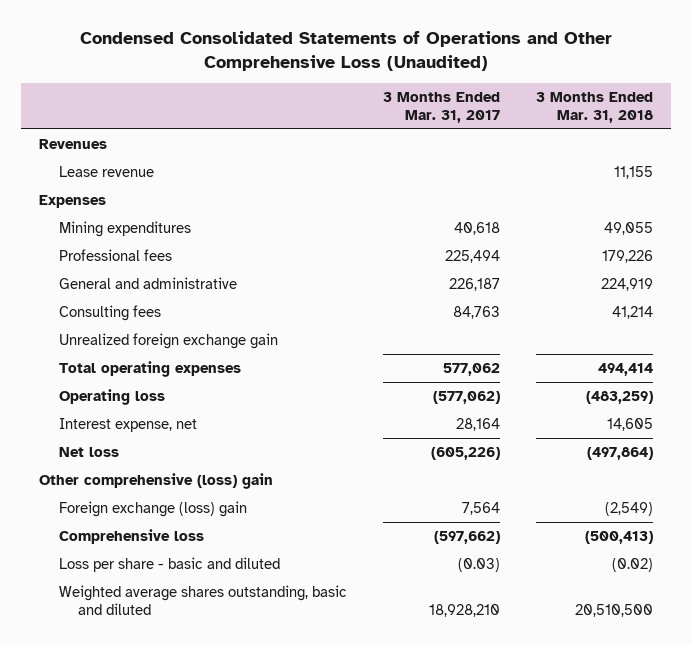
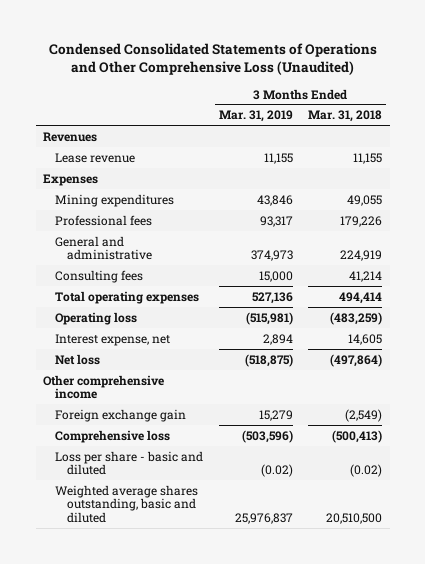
- | 3 Months Ended Mar. 31, 2017 | 3 Months Ended Mar. 31, 2018
+ | 3 Months Ended Mar. 31, 2019 | 3 Months Ended Mar. 31, 2018
- Unrealized foreign exchange gain
- Other comprehensive (loss) gain
- Foreign exchange (loss) gain | 7,564 | (2,549)
+ Other comprehensive income
+ Foreign exchange gain | 15,279 | (2,549)

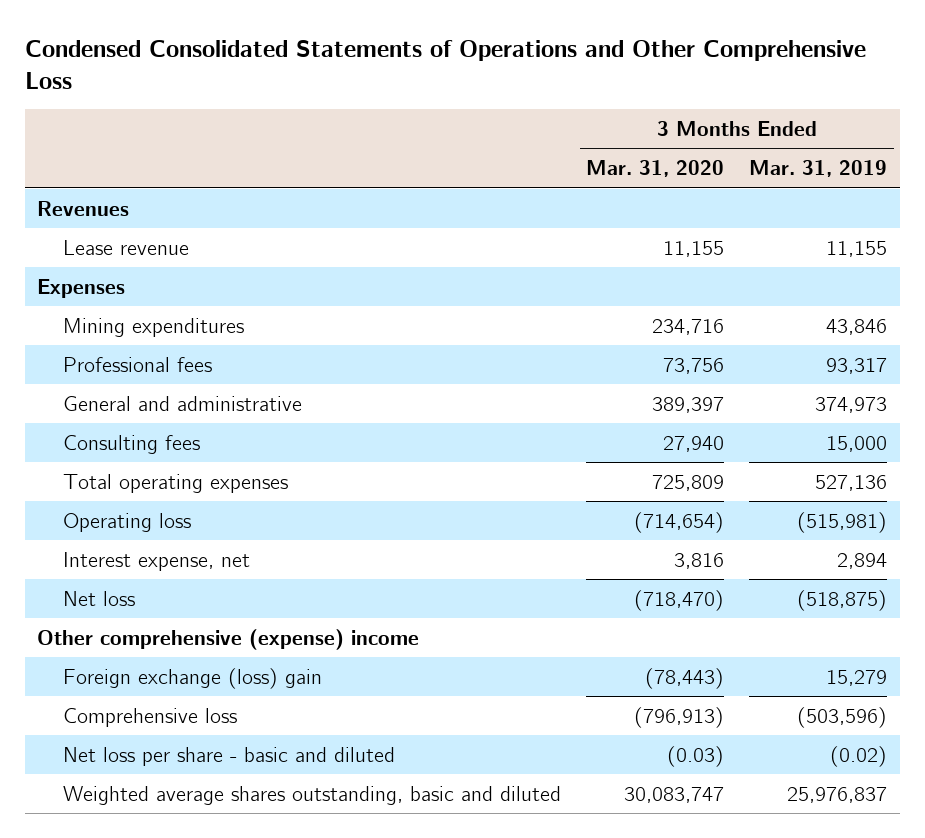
- Condensed Consolidated Statements of Operations and Other Comprehensive Loss (Unaudited)
+ Condensed Consolidated Statements of Operations and Other Comprehensive Loss
- | 3 Months Ended Mar. 31, 2019 | 3 Months Ended Mar. 31, 2018
+ | 3 Months Ended Mar. 31, 2020 | 3 Months Ended Mar. 31, 2019
- Other comprehensive income
- Foreign exchange gain | 15,279 | (2,549)
+ Other comprehensive (expense) income
+ Foreign exchange (loss) gain | (78,443) | 15,279
- Loss per share - basic and diluted | (0.02) | (0.02)
+ Net loss per share - basic and diluted | (0.03) | (0.02)

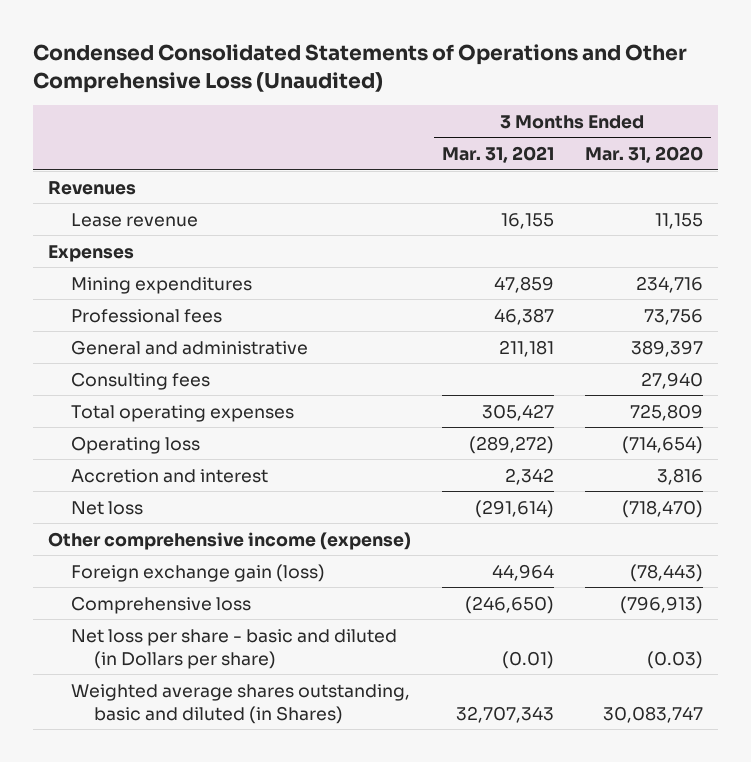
- Condensed Consolidated Statements of Operations and Other Comprehensive Loss
+ Condensed Consolidated Statements of Operations and Other Comprehensive Loss (Unaudited)
- | 3 Months Ended Mar. 31, 2020 | 3 Months Ended Mar. 31, 2019
+ | 3 Months Ended Mar. 31, 2021 | 3 Months Ended Mar. 31, 2020
- Interest expense, net | 3,816 | 2,894
+ Accretion and interest | 2,342 | 3,816
- Other comprehensive (expense) income
- Foreign exchange (loss) gain | (78,443) | 15,279
+ Other comprehensive income (expense)
+ Foreign exchange gain (loss) | 44,964 | (78,443)
- Net loss per share - basic and diluted | (0.03) | (0.02)
- Weighted average shares outstanding, basic and diluted | 30,083,747 | 25,976,837
+ Net loss per share - basic and diluted (in Dollars per share) | (0.01) | (0.03)
+ Weighted average shares outstanding, basic and diluted (in Shares) | 32,707,343 | 30,083,747

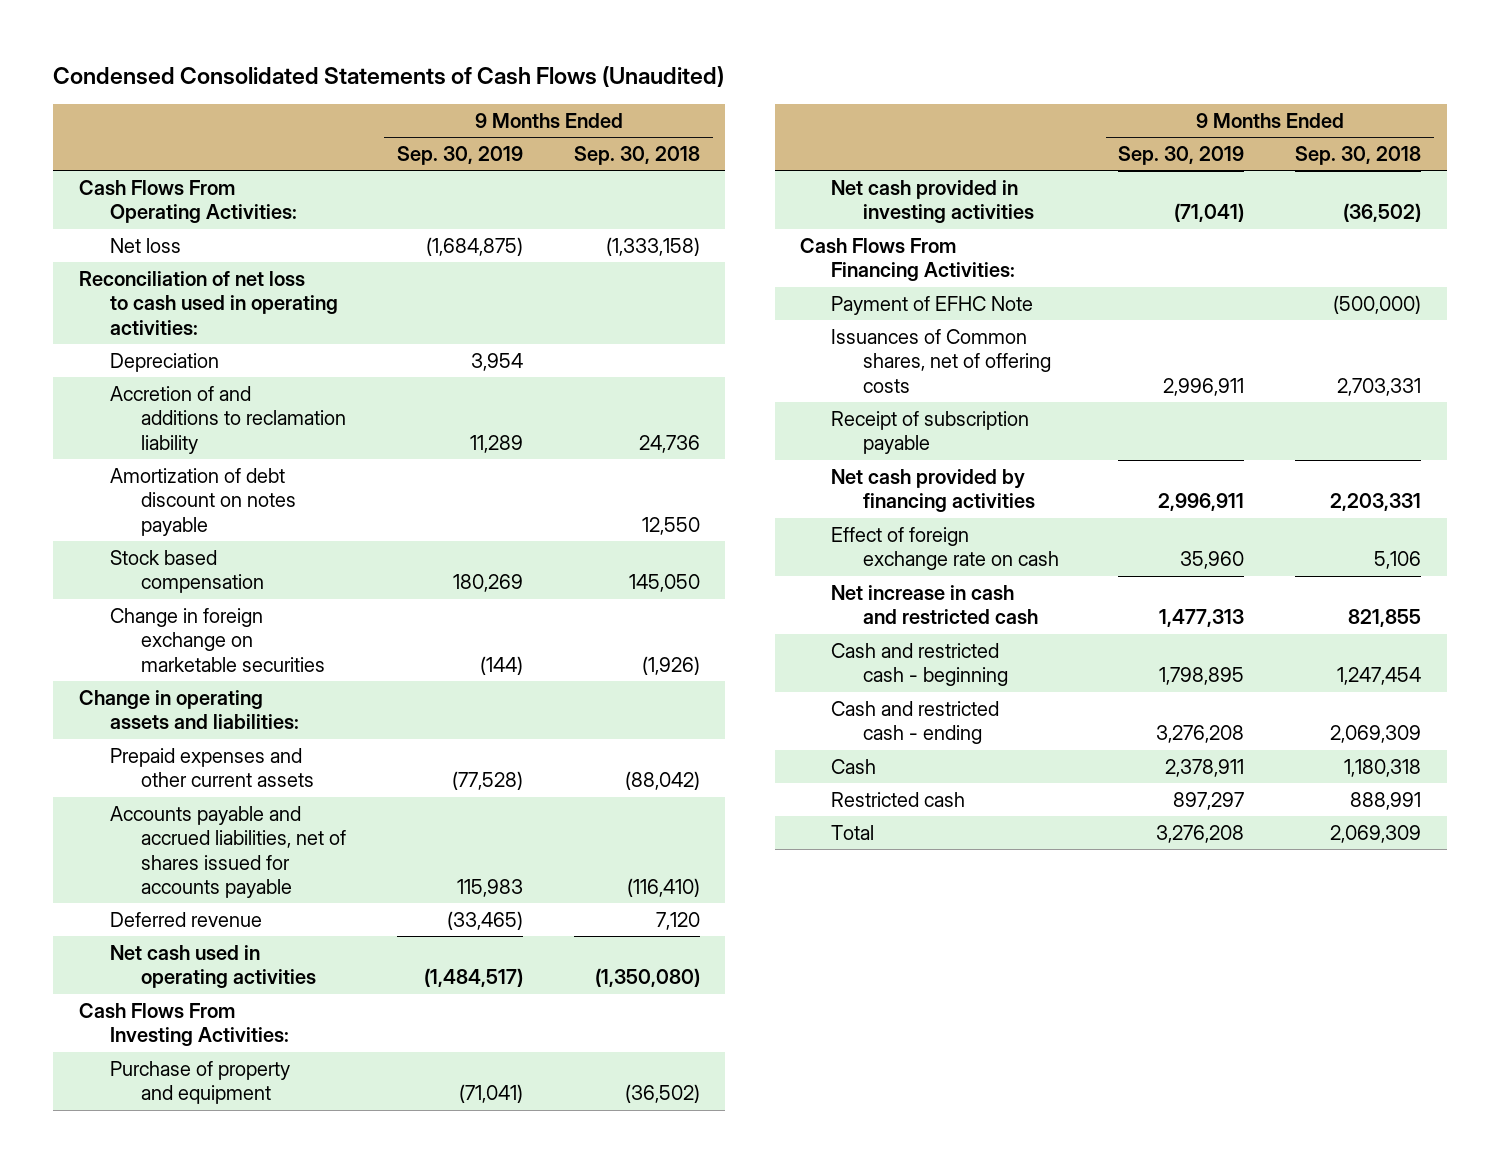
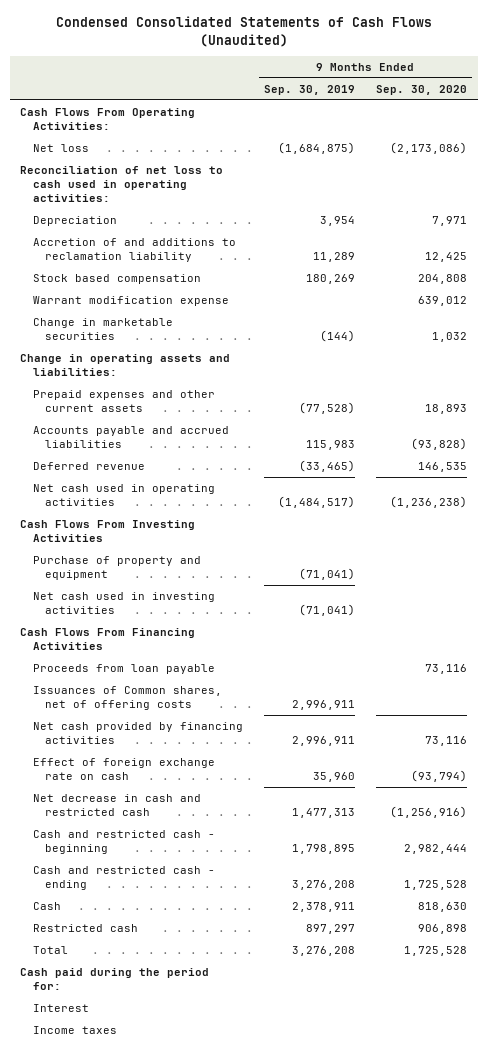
- | 9 Months Ended Sep. 30, 2019 | 9 Months Ended Sep. 30, 2018
+ | 9 Months Ended Sep. 30, 2019 | 9 Months Ended Sep. 30, 2020
- Amortization of debt discount on notes payable | | 12,550
- Change in foreign exchange on marketable securities | (144) | (1,926)
+ Warrant modification expense | | 639,012
+ Change in marketable securities | (144) | 1,032
- Accounts payable and accrued liabilities, net of shares issued for accounts payable | 115,983 | (116,410)
+ Accounts payable and accrued liabilities | 115,983 | (93,828)
- Cash Flows From Investing Activities:
+ Cash Flows From Investing Activities
- Net cash provided in investing activities | (71,041) | (36,502)
- Cash Flows From Financing Activities:
- Payment of EFHC Note | | (500,000)
+ Net cash used in investing activities | (71,041) |
+ Cash Flows From Financing Activities
+ Proceeds from loan payable | | 73,116
- Receipt of subscription payable
- Net increase in cash and restricted cash | 1,477,313 | 821,855
+ Net decrease in cash and restricted cash | 1,477,313 | (1,256,916)
+ Cash paid during the period for:
+ Interest
+ Income taxes

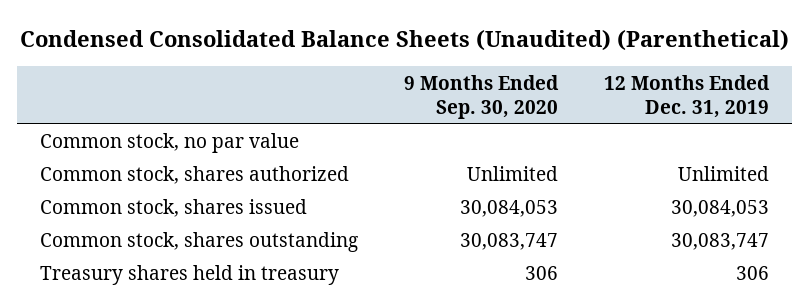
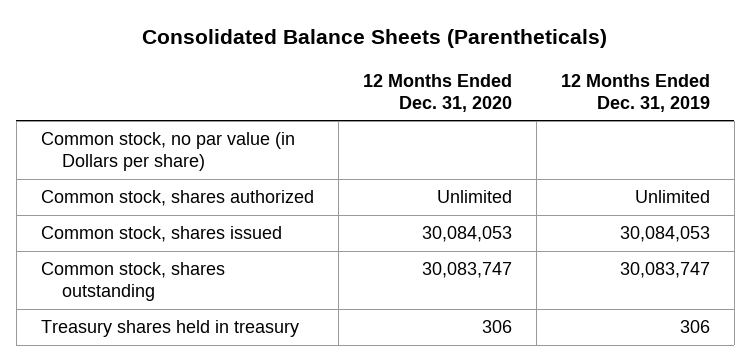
- Condensed Consolidated Balance Sheets (Unaudited) (Parenthetical)
+ Consolidated Balance Sheets (Parentheticals)
- | 9 Months Ended Sep. 30, 2020 | 12 Months Ended Dec. 31, 2019
+ | 12 Months Ended Dec. 31, 2020 | 12 Months Ended Dec. 31, 2019
- Common stock, no par value
+ Common stock, no par value (in Dollars per share)

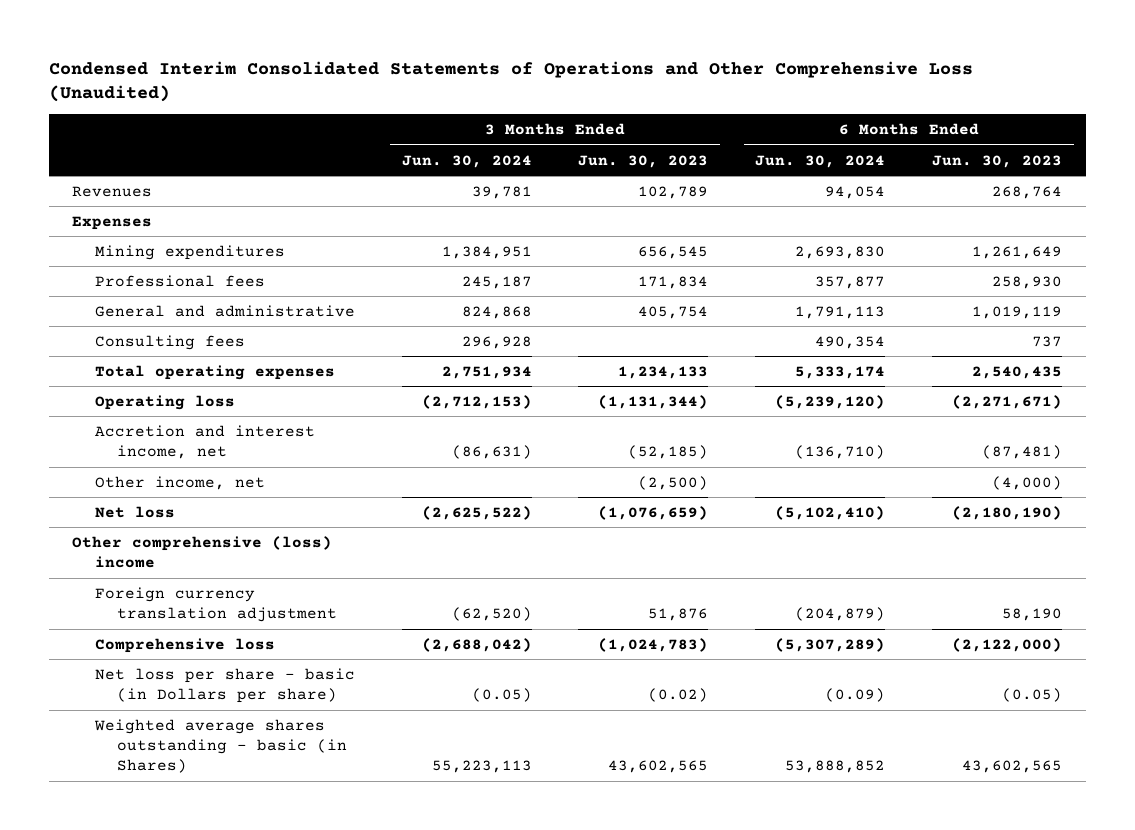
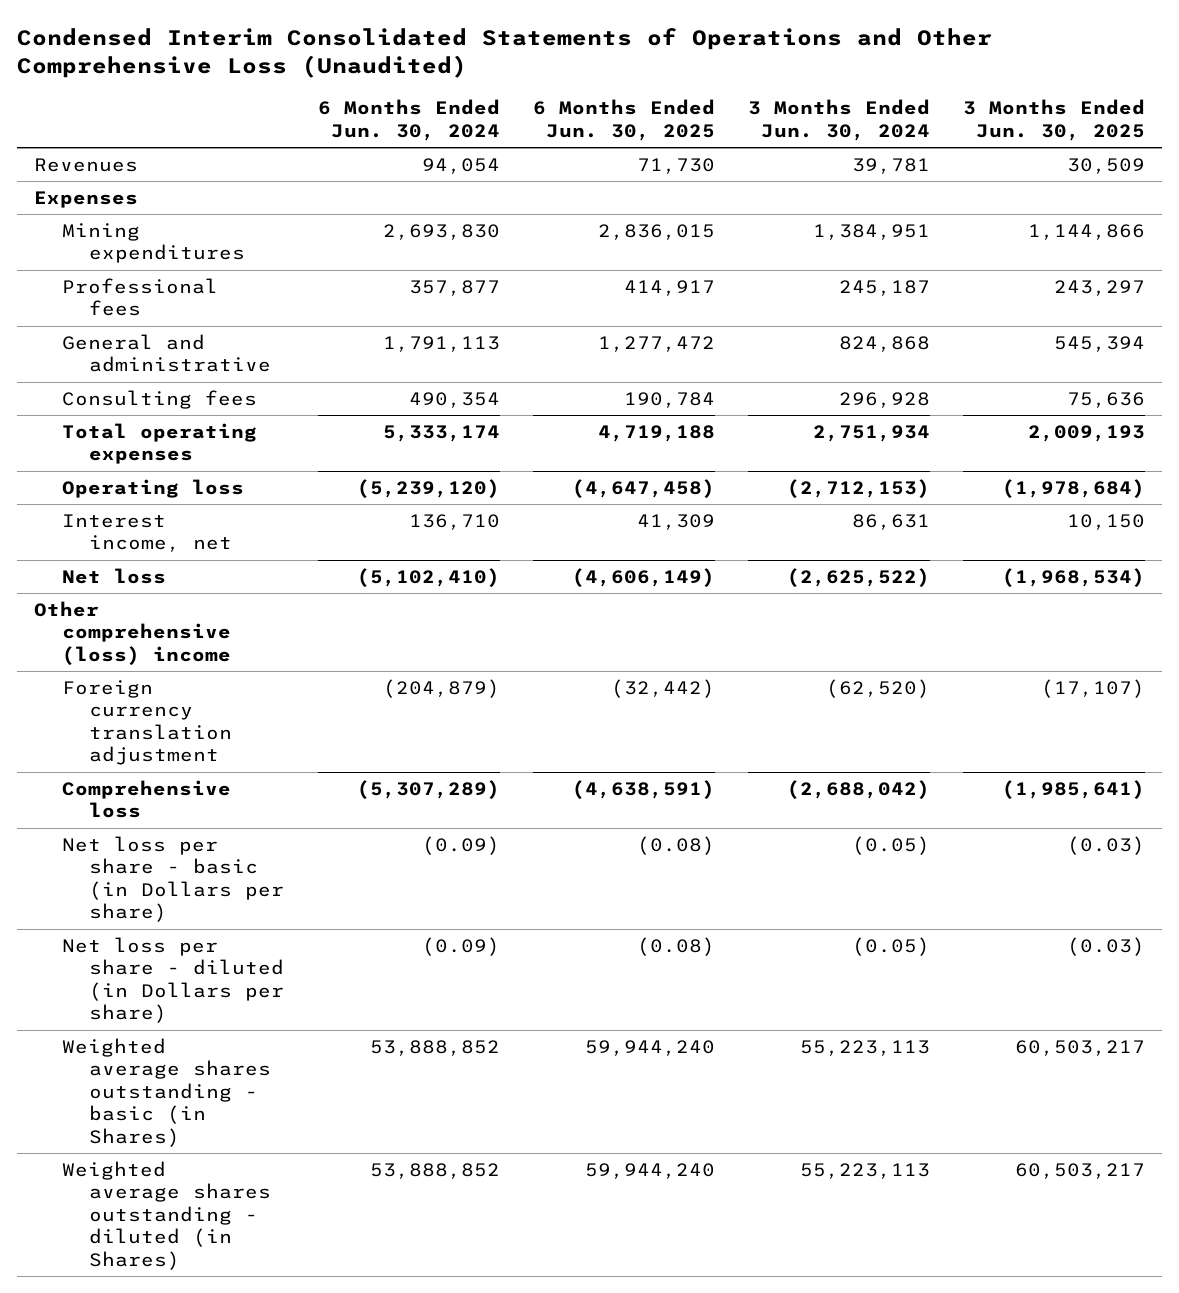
- | 3 Months Ended Jun. 30, 2024 | 3 Months Ended Jun. 30, 2023 | 6 Months Ended Jun. 30, 2024 | 6 Months Ended Jun. 30, 2023
+ | 6 Months Ended Jun. 30, 2024 | 6 Months Ended Jun. 30, 2025 | 3 Months Ended Jun. 30, 2024 | 3 Months Ended Jun. 30, 2025
- Accretion and interest income, net | (86,631) | (52,185) | (136,710) | (87,481)
- Other income, net | | (2,500) | | (4,000)
+ Interest income, net | 136,710 | 41,309 | 86,631 | 10,150
+ Net loss per share - diluted (in Dollars per share) | (0.09) | (0.08) | (0.05) | (0.03)
+ Weighted average shares outstanding - diluted (in Shares) | 53,888,852 | 59,944,240 | 55,223,113 | 60,503,217

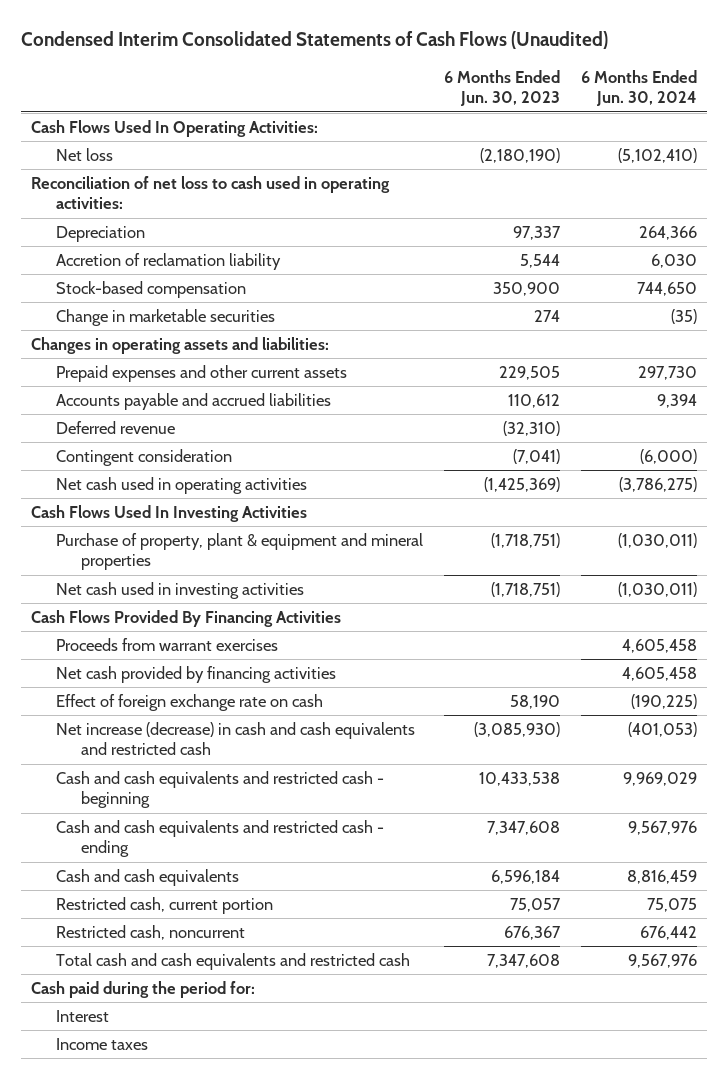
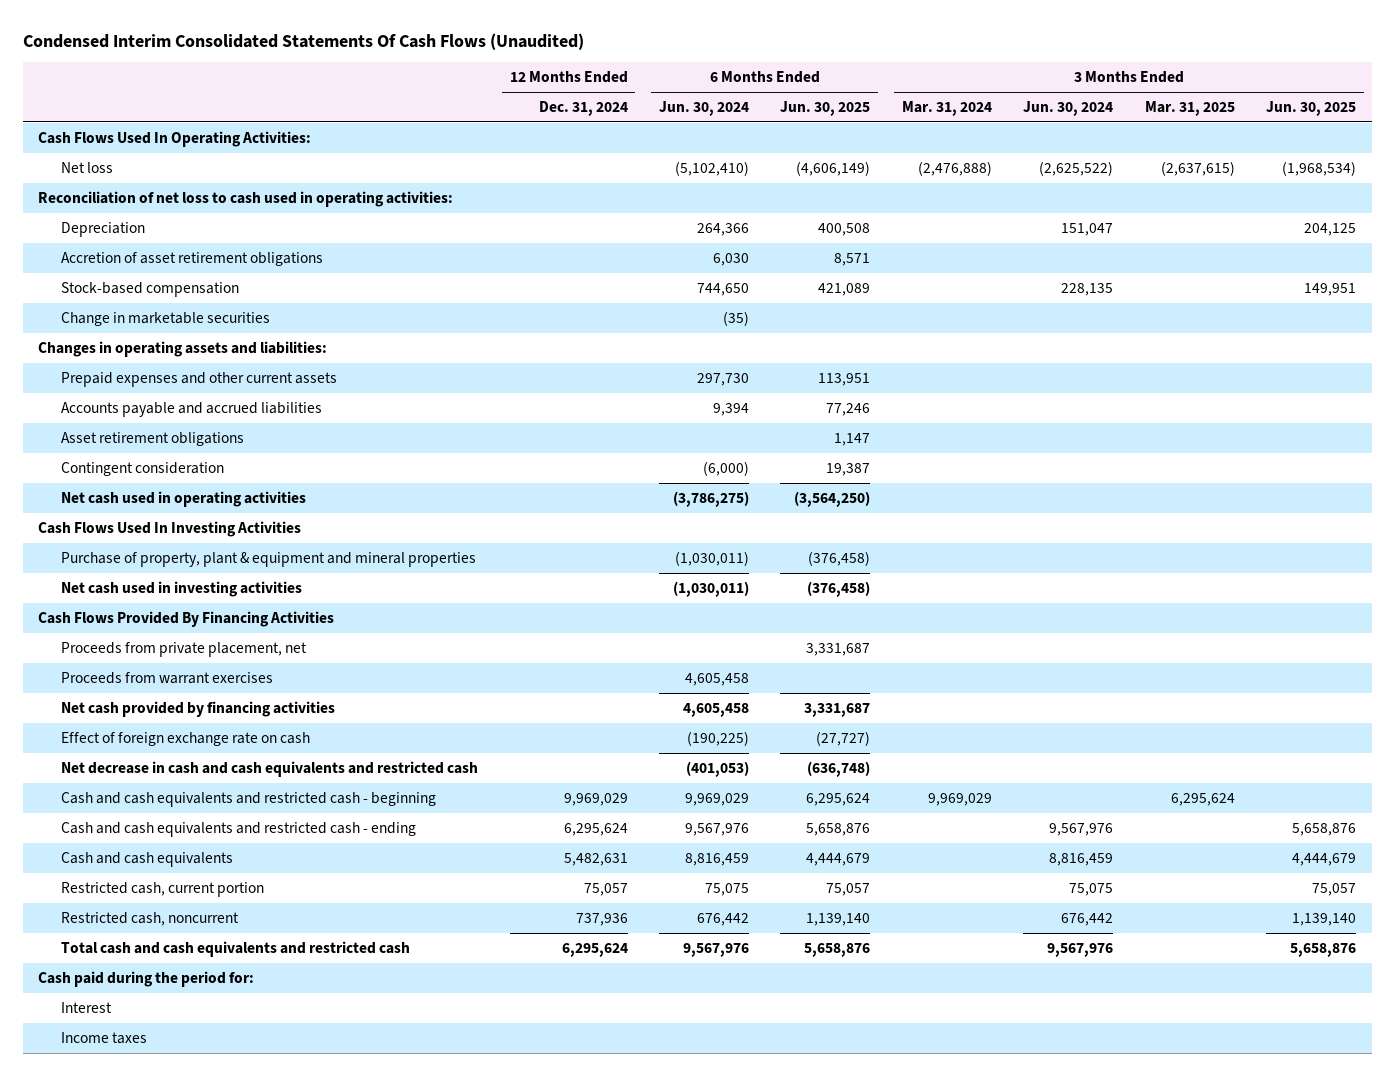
- Condensed Interim Consolidated Statements of Cash Flows (Unaudited)
+ Condensed Interim Consolidated Statements Of Cash Flows (Unaudited)
- | 6 Months Ended Jun. 30, 2023 | 6 Months Ended Jun. 30, 2024
+ | 12 Months Ended Dec. 31, 2024 | 6 Months Ended Jun. 30, 2024 | 6 Months Ended Jun. 30, 2025 | 3 Months Ended Mar. 31, 2024 | 3 Months Ended Jun. 30, 2024 | 3 Months Ended Mar. 31, 2025 | 3 Months Ended Jun. 30, 2025
- Accretion of reclamation liability | 5,544 | 6,030
+ Accretion of asset retirement obligations | | 6,030 | 8,571 | | | |
- Deferred revenue | (32,310) |
+ Asset retirement obligations | | | 1,147 | | | |
+ Proceeds from private placement, net | | | 3,331,687 | | | |
- Net increase (decrease) in cash and cash equivalents and restricted cash | (3,085,930) | (401,053)
+ Net decrease in cash and cash equivalents and restricted cash | | (401,053) | (636,748) | | | |

